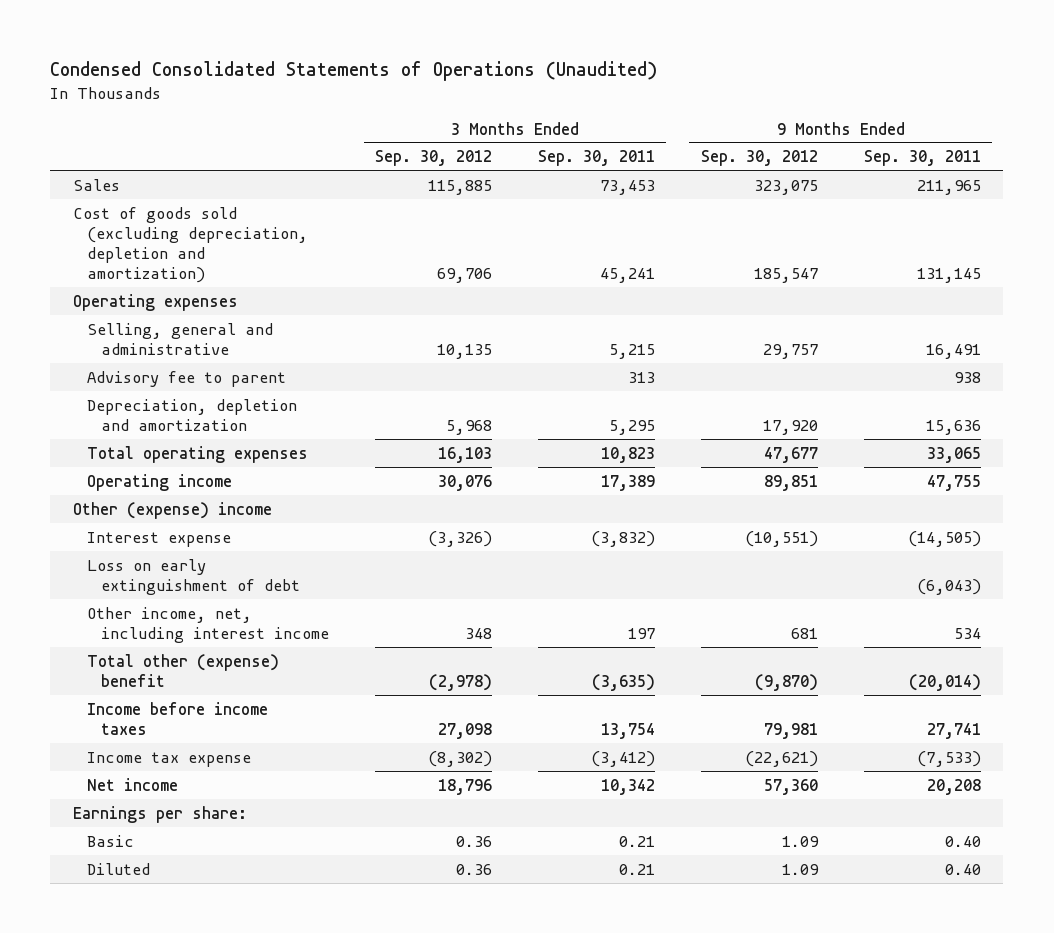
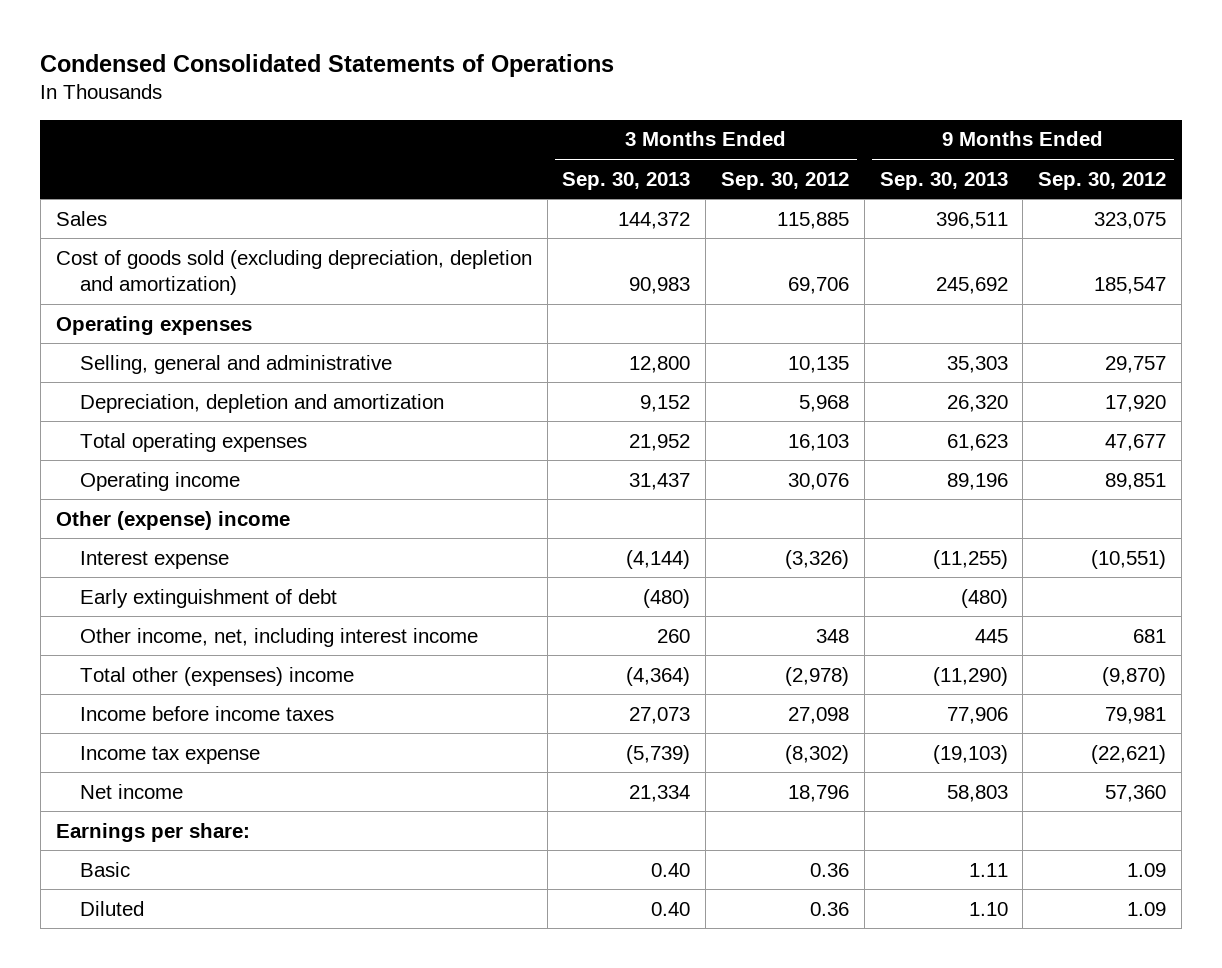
- Condensed Consolidated Statements of Operations (Unaudited)
+ Condensed Consolidated Statements of Operations
- | 3 Months Ended Sep. 30, 2012 | 3 Months Ended Sep. 30, 2011 | 9 Months Ended Sep. 30, 2012 | 9 Months Ended Sep. 30, 2011
+ | 3 Months Ended Sep. 30, 2013 | 3 Months Ended Sep. 30, 2012 | 9 Months Ended Sep. 30, 2013 | 9 Months Ended Sep. 30, 2012
- Advisory fee to parent | | 313 | | 938
- Loss on early extinguishment of debt | | | | (6,043)
+ Early extinguishment of debt | (480) | | (480) |
- Total other (expense) benefit | (2,978) | (3,635) | (9,870) | (20,014)
+ Total other (expenses) income | (4,364) | (2,978) | (11,290) | (9,870)

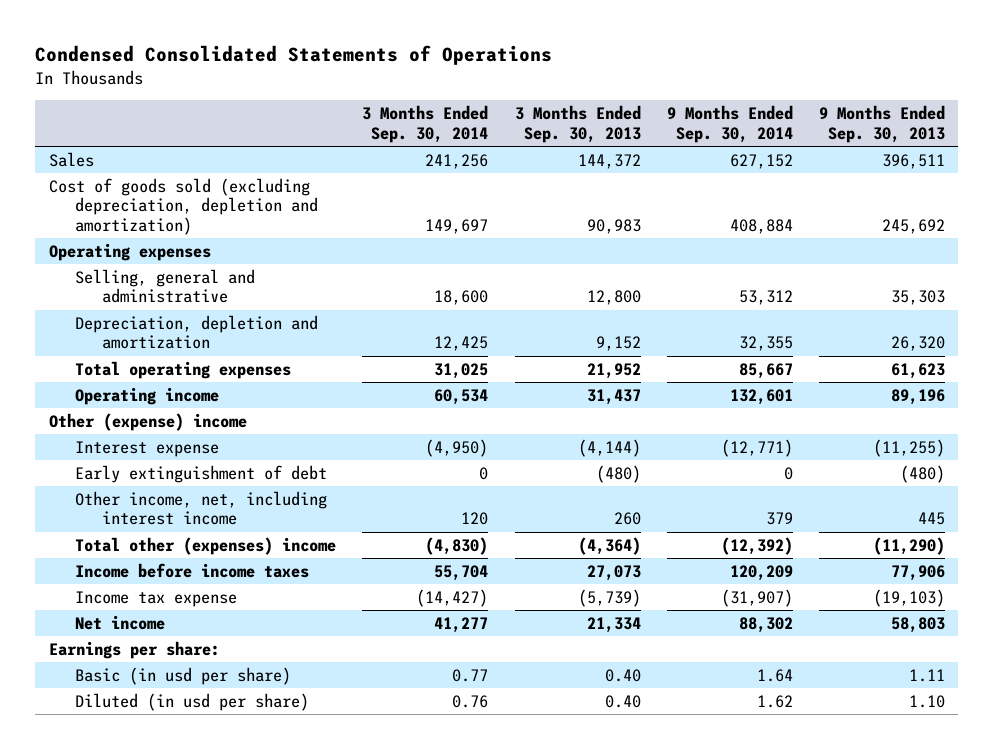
- | 3 Months Ended Sep. 30, 2013 | 3 Months Ended Sep. 30, 2012 | 9 Months Ended Sep. 30, 2013 | 9 Months Ended Sep. 30, 2012
+ | 3 Months Ended Sep. 30, 2014 | 3 Months Ended Sep. 30, 2013 | 9 Months Ended Sep. 30, 2014 | 9 Months Ended Sep. 30, 2013
- Basic | 0.40 | 0.36 | 1.11 | 1.09
- Diluted | 0.40 | 0.36 | 1.10 | 1.09
+ Basic (in usd per share) | 0.77 | 0.40 | 1.64 | 1.11
+ Diluted (in usd per share) | 0.76 | 0.40 | 1.62 | 1.10

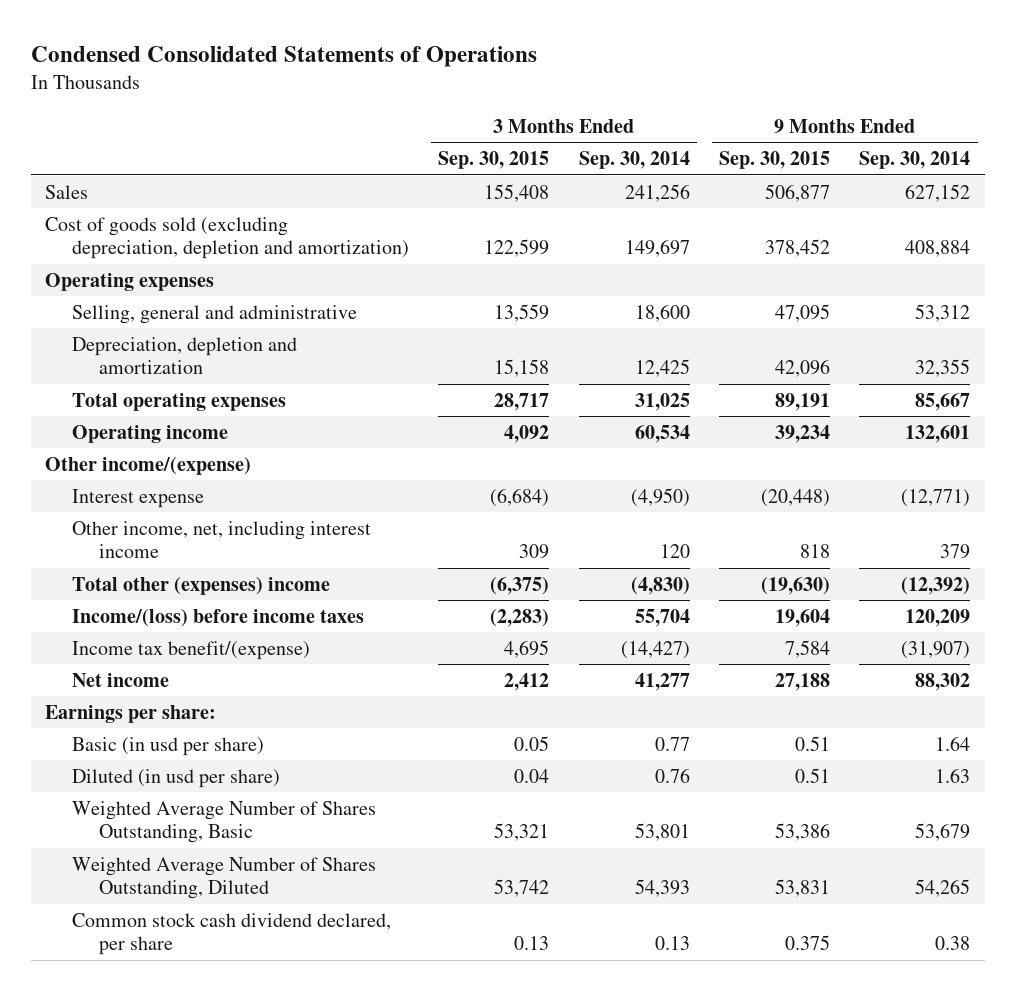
- | 3 Months Ended Sep. 30, 2014 | 3 Months Ended Sep. 30, 2013 | 9 Months Ended Sep. 30, 2014 | 9 Months Ended Sep. 30, 2013
+ | 3 Months Ended Sep. 30, 2015 | 3 Months Ended Sep. 30, 2014 | 9 Months Ended Sep. 30, 2015 | 9 Months Ended Sep. 30, 2014
- Other (expense) income
+ Other income/(expense)
- Early extinguishment of debt | 0 | (480) | 0 | (480)
- Income before income taxes | 55,704 | 27,073 | 120,209 | 77,906
- Income tax expense | (14,427) | (5,739) | (31,907) | (19,103)
+ Income/(loss) before income taxes | (2,283) | 55,704 | 19,604 | 120,209
+ Income tax benefit/(expense) | 4,695 | (14,427) | 7,584 | (31,907)
- Diluted (in usd per share) | 0.76 | 0.40 | 1.62 | 1.10
+ Diluted (in usd per share) | 0.04 | 0.76 | 0.51 | 1.63
+ Weighted Average Number of Shares Outstanding, Basic | 53,321 | 53,801 | 53,386 | 53,679
+ Weighted Average Number of Shares Outstanding, Diluted | 53,742 | 54,393 | 53,831 | 54,265
+ Common stock cash dividend declared, per share | 0.13 | 0.13 | 0.375 | 0.38

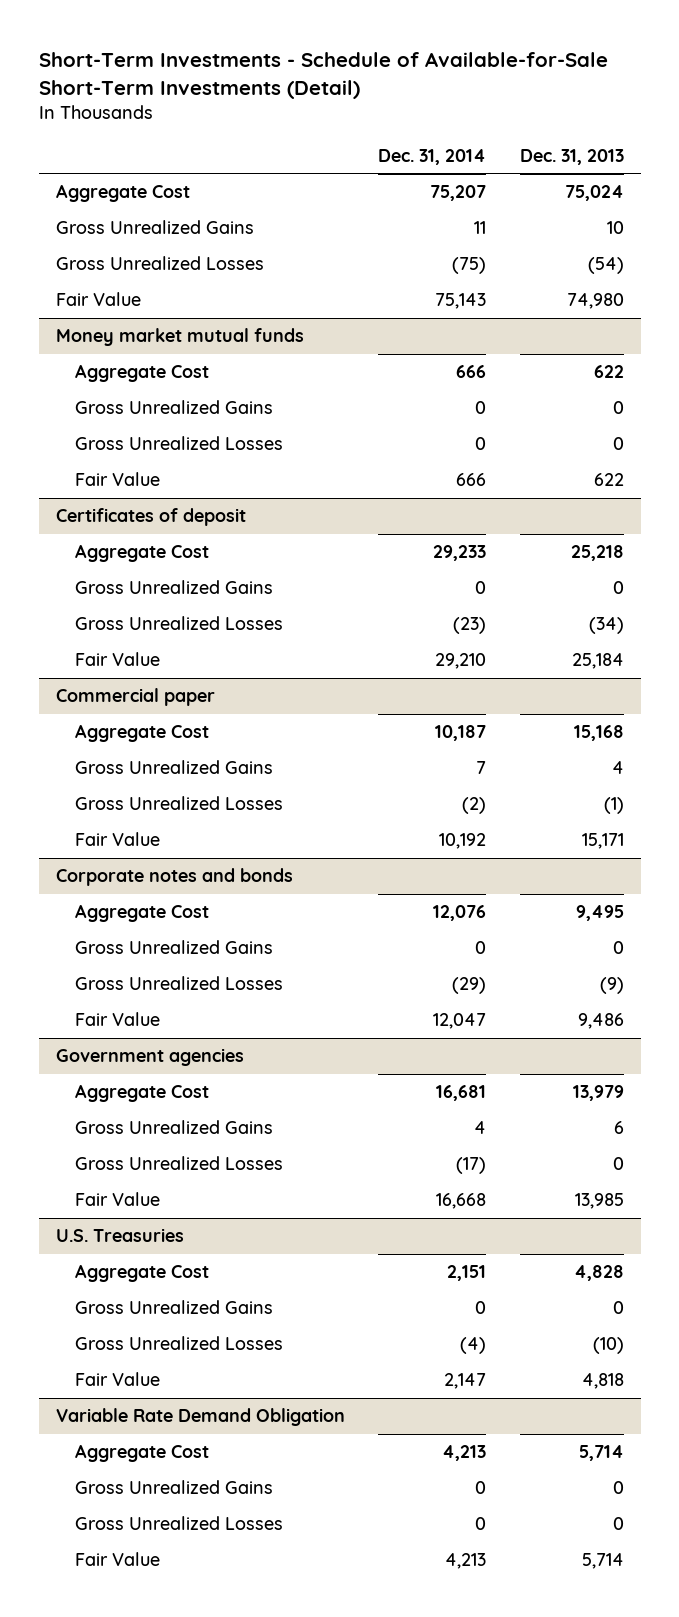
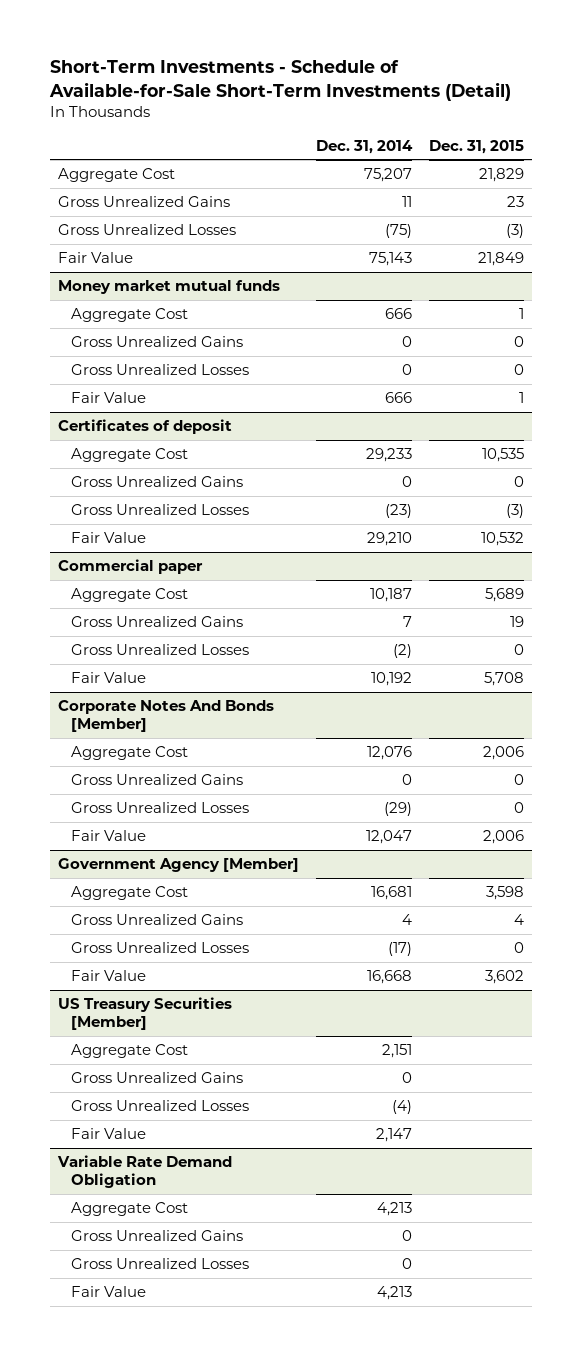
- | Dec. 31, 2014 | Dec. 31, 2013
+ | Dec. 31, 2014 | Dec. 31, 2015
- Corporate notes and bonds
+ Corporate Notes And Bonds [Member]
- Government agencies
+ Government Agency [Member]
- U.S. Treasuries
+ US Treasury Securities [Member]

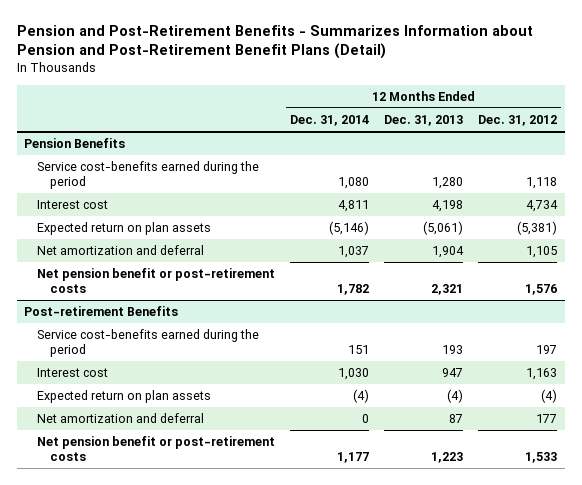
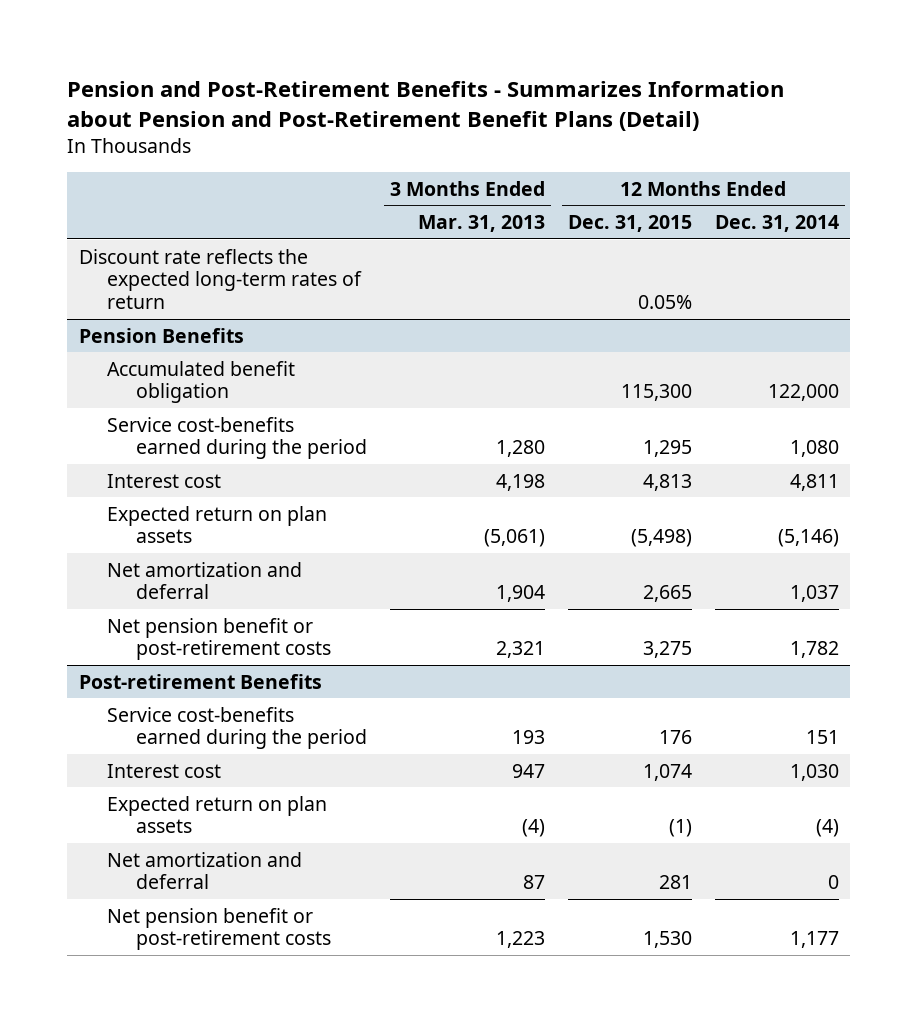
- | 12 Months Ended Dec. 31, 2014 | 12 Months Ended Dec. 31, 2013 | 12 Months Ended Dec. 31, 2012
+ | 3 Months Ended Mar. 31, 2013 | 12 Months Ended Dec. 31, 2015 | 12 Months Ended Dec. 31, 2014
+ Discount rate reflects the expected long-term rates of return | | 0.05% |
@ Pension Benefits
+ Accumulated benefit obligation | | 115,300 | 122,000

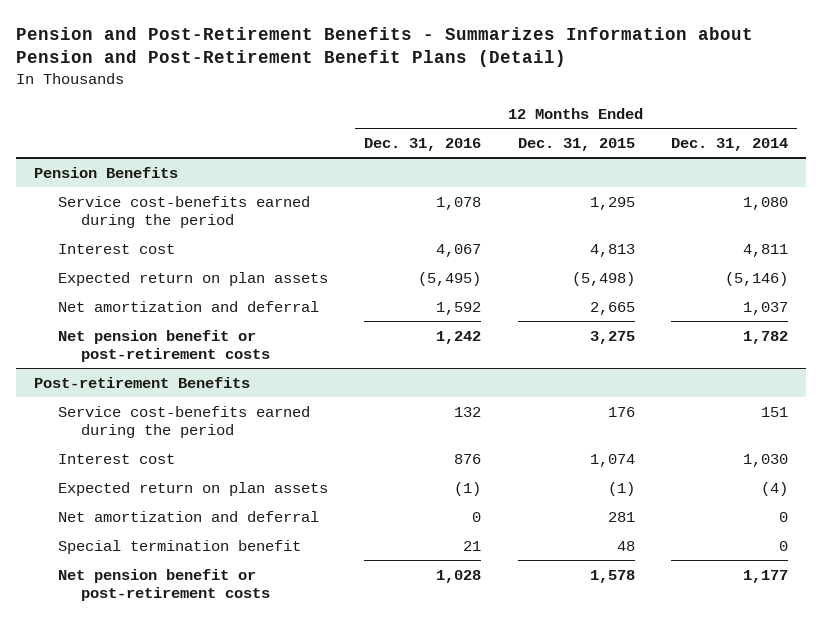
- | 3 Months Ended Mar. 31, 2013 | 12 Months Ended Dec. 31, 2015 | 12 Months Ended Dec. 31, 2014
+ | 12 Months Ended Dec. 31, 2016 | 12 Months Ended Dec. 31, 2015 | 12 Months Ended Dec. 31, 2014
- Discount rate reflects the expected long-term rates of return | | 0.05% |
@ Pension Benefits
- Accumulated benefit obligation | | 115,300 | 122,000
@ Post-retirement Benefits
- Net pension benefit or post-retirement costs | 1,223 | 1,530 | 1,177
+ Special termination benefit | 21 | 48 | 0
+ Net pension benefit or post-retirement costs | 1,028 | 1,578 | 1,177

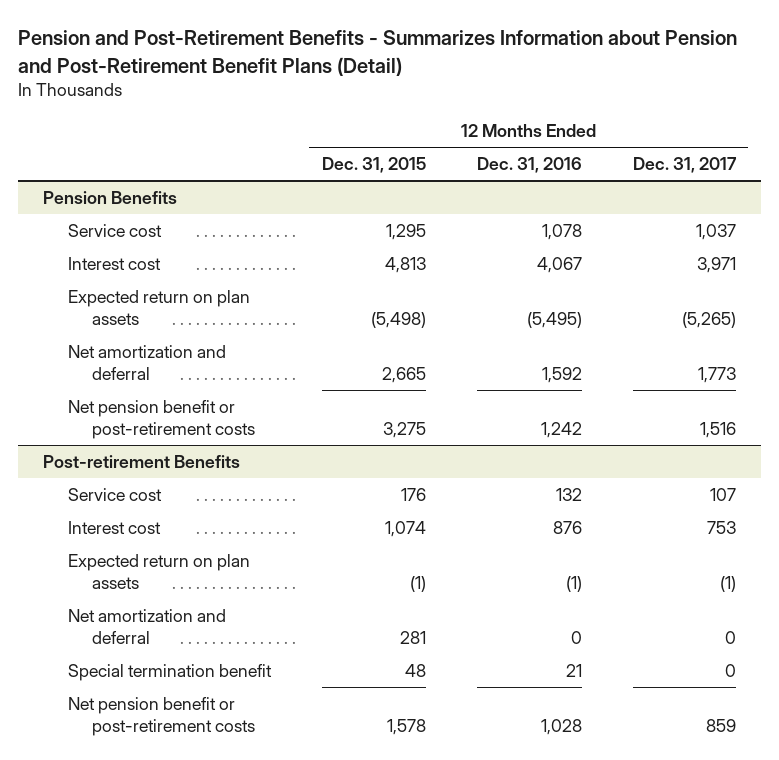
- | 12 Months Ended Dec. 31, 2016 | 12 Months Ended Dec. 31, 2015 | 12 Months Ended Dec. 31, 2014
+ | 12 Months Ended Dec. 31, 2015 | 12 Months Ended Dec. 31, 2016 | 12 Months Ended Dec. 31, 2017
@ Pension Benefits
- Service cost-benefits earned during the period | 1,078 | 1,295 | 1,080
+ Service cost | 1,295 | 1,078 | 1,037
@ Post-retirement Benefits
- Service cost-benefits earned during the period | 132 | 176 | 151
+ Service cost | 176 | 132 | 107

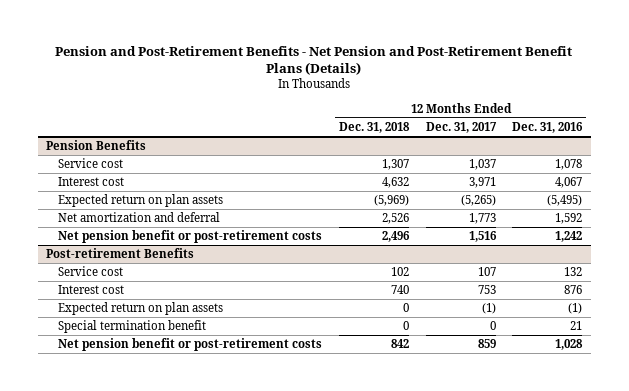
- Pension and Post-Retirement Benefits - Summarizes Information about Pension and Post-Retirement Benefit Plans (Detail)
+ Pension and Post-Retirement Benefits - Net Pension and Post-Retirement Benefit Plans (Details)
- | 12 Months Ended Dec. 31, 2015 | 12 Months Ended Dec. 31, 2016 | 12 Months Ended Dec. 31, 2017
+ | 12 Months Ended Dec. 31, 2018 | 12 Months Ended Dec. 31, 2017 | 12 Months Ended Dec. 31, 2016
@ Post-retirement Benefits
- Net amortization and deferral | 281 | 0 | 0

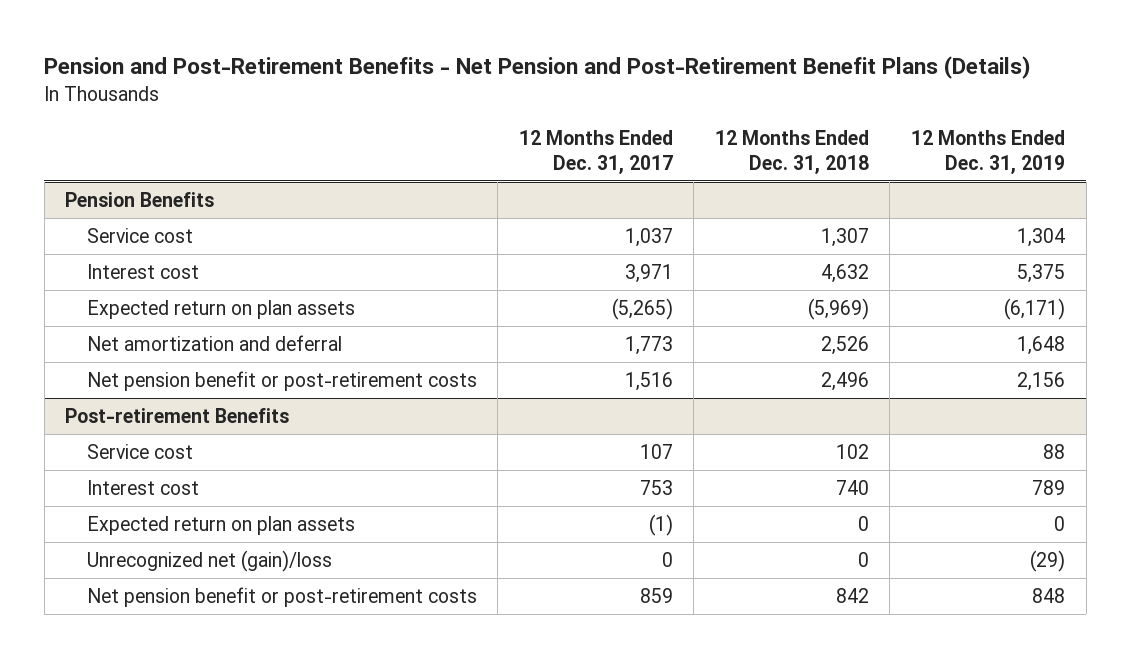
- | 12 Months Ended Dec. 31, 2018 | 12 Months Ended Dec. 31, 2017 | 12 Months Ended Dec. 31, 2016
+ | 12 Months Ended Dec. 31, 2017 | 12 Months Ended Dec. 31, 2018 | 12 Months Ended Dec. 31, 2019
@ Post-retirement Benefits
- Special termination benefit | 0 | 0 | 21
+ Unrecognized net (gain)/loss | 0 | 0 | (29)

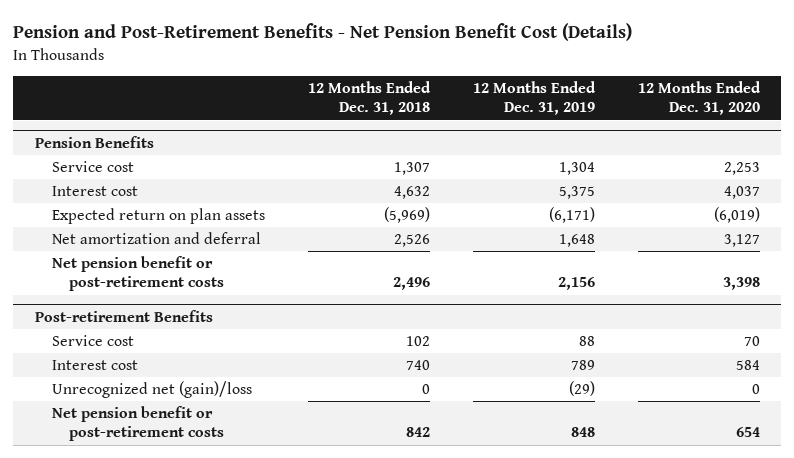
- Pension and Post-Retirement Benefits - Net Pension and Post-Retirement Benefit Plans (Details)
+ Pension and Post-Retirement Benefits - Net Pension Benefit Cost (Details)
- | 12 Months Ended Dec. 31, 2017 | 12 Months Ended Dec. 31, 2018 | 12 Months Ended Dec. 31, 2019
+ | 12 Months Ended Dec. 31, 2018 | 12 Months Ended Dec. 31, 2019 | 12 Months Ended Dec. 31, 2020
@ Post-retirement Benefits
- Expected return on plan assets | (1) | 0 | 0

